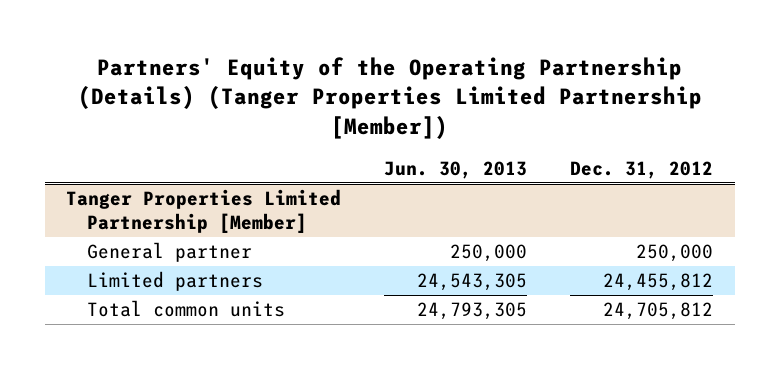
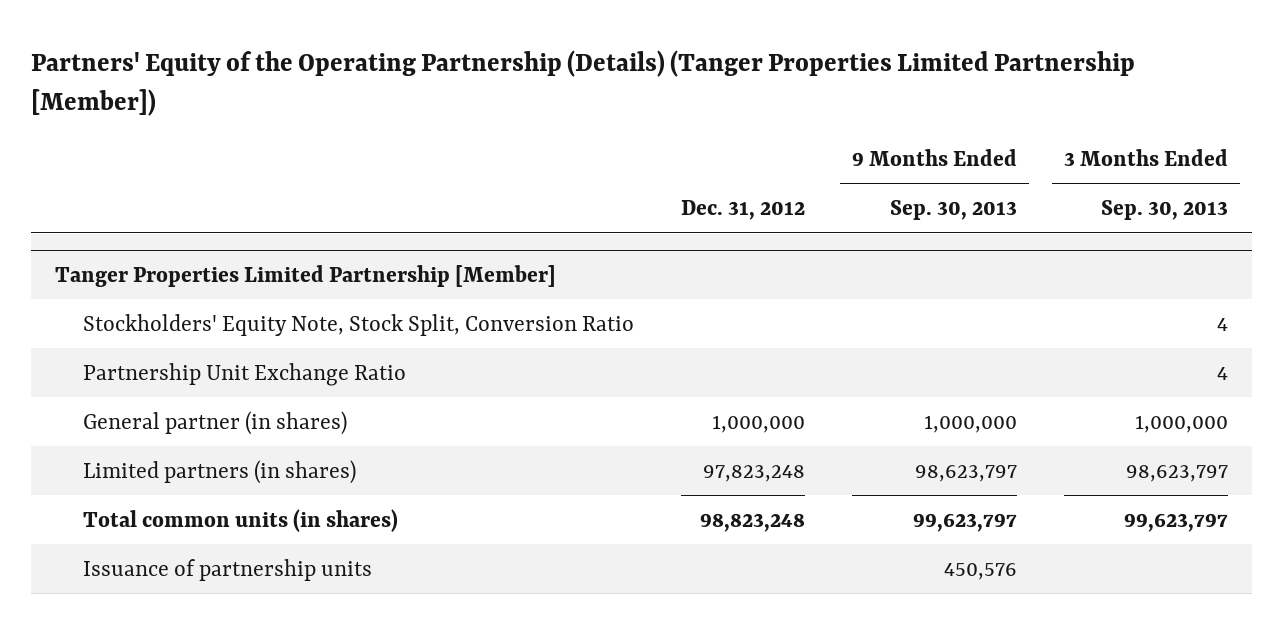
- | Jun. 30, 2013 | Dec. 31, 2012
+ | Dec. 31, 2012 | 9 Months Ended Sep. 30, 2013 | 3 Months Ended Sep. 30, 2013
@ Tanger Properties Limited Partnership [Member]
- General partner | 250,000 | 250,000
- Limited partners | 24,543,305 | 24,455,812
- Total common units | 24,793,305 | 24,705,812
+ Stockholders' Equity Note, Stock Split, Conversion Ratio | | | 4
+ Partnership Unit Exchange Ratio | | | 4
+ General partner (in shares) | 1,000,000 | 1,000,000 | 1,000,000
+ Limited partners (in shares) | 97,823,248 | 98,623,797 | 98,623,797
+ Total common units (in shares) | 98,823,248 | 99,623,797 | 99,623,797
+ Issuance of partnership units | | 450,576 |

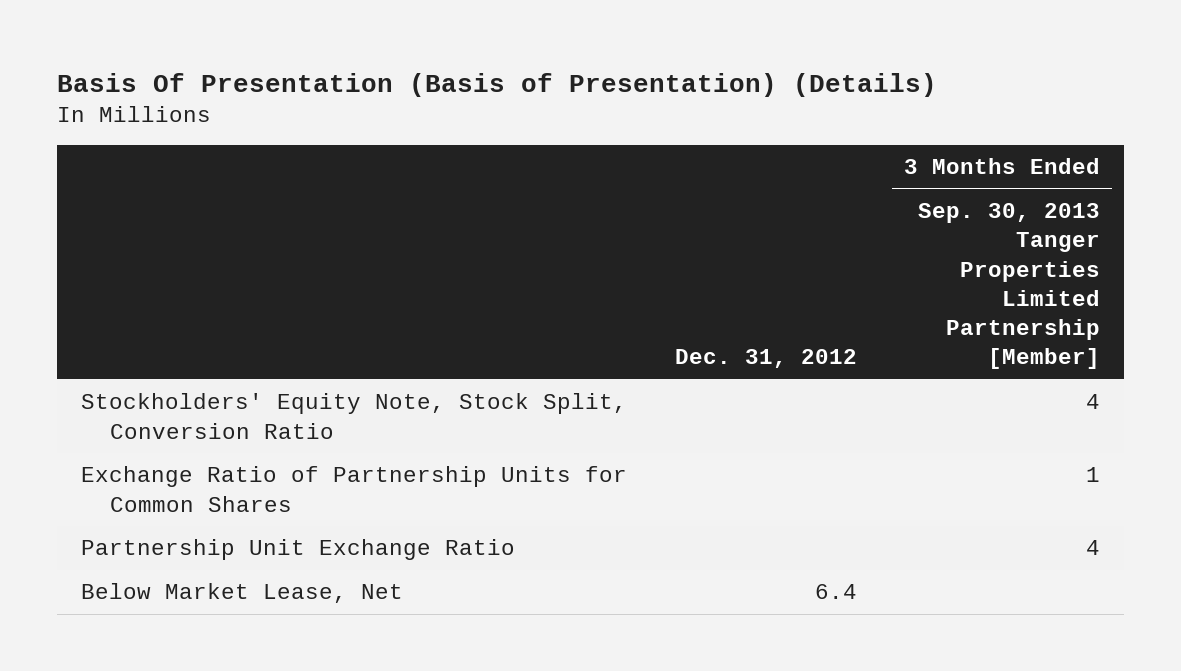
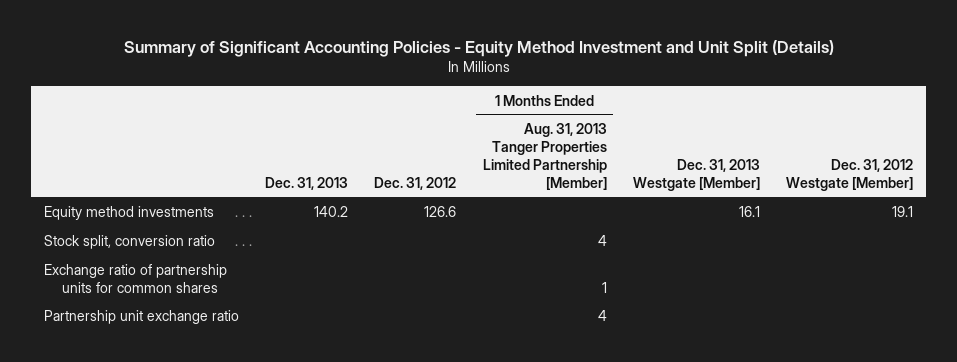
- Basis Of Presentation (Basis of Presentation) (Details)
+ Summary of Significant Accounting Policies - Equity Method Investment and Unit Split (Details)
- | Dec. 31, 2012 | 3 Months Ended Sep. 30, 2013 Tanger Properties Limited Partnership [Member]
+ | Dec. 31, 2013 | Dec. 31, 2012 | 1 Months Ended Aug. 31, 2013 Tanger Properties Limited Partnership [Member] | Dec. 31, 2013 Westgate [Member] | Dec. 31, 2012 Westgate [Member]
- Stockholders' Equity Note, Stock Split, Conversion Ratio | | 4
- Exchange Ratio of Partnership Units for Common Shares | | 1
- Partnership Unit Exchange Ratio | | 4
- Below Market Lease, Net | 6.4 |
+ Equity method investments | 140.2 | 126.6 | | 16.1 | 19.1
+ Stock split, conversion ratio | | | 4 | |
+ Exchange ratio of partnership units for common shares | | | 1 | |
+ Partnership unit exchange ratio | | | 4 | |

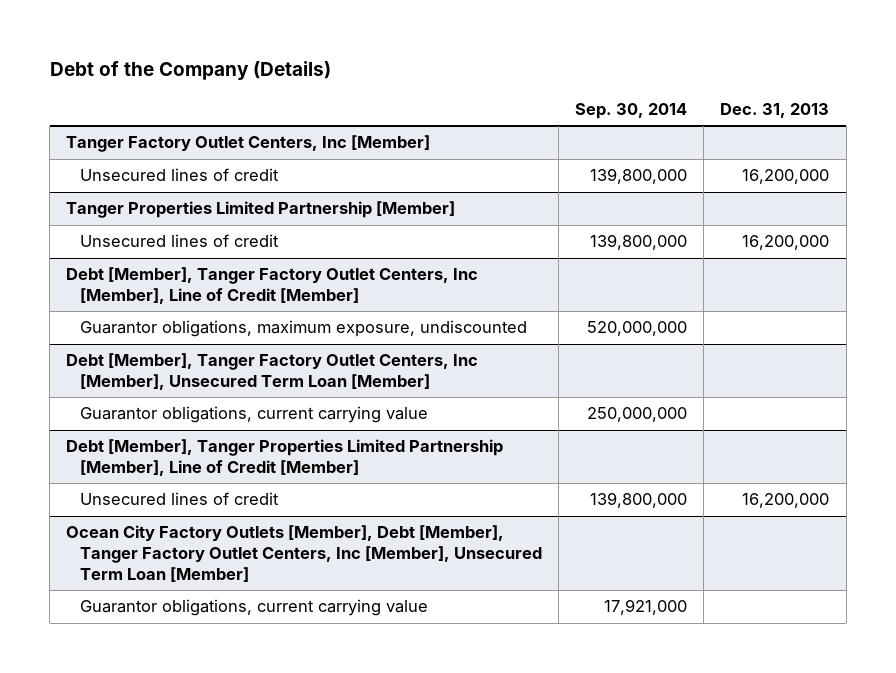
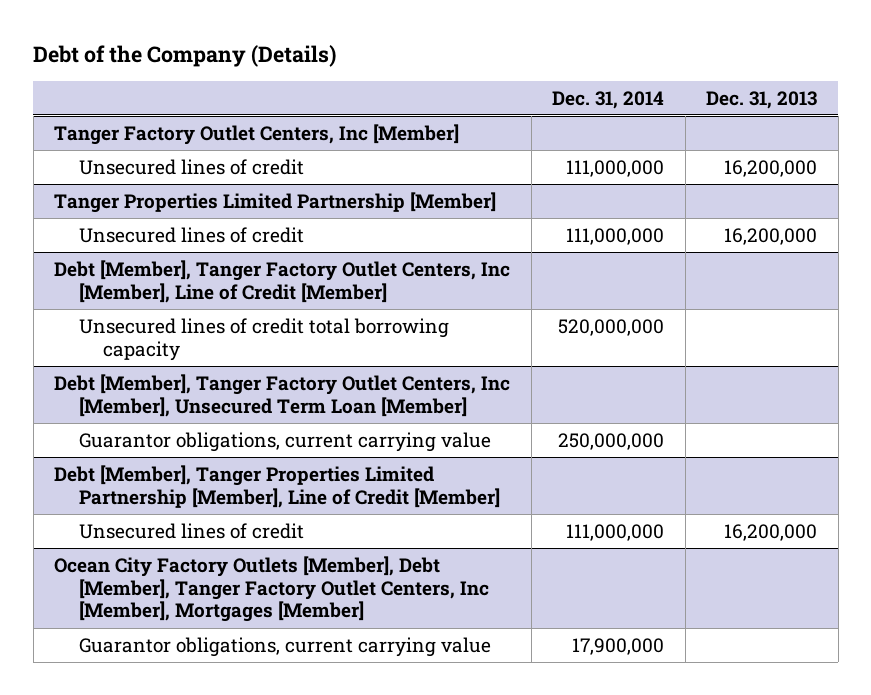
- | Sep. 30, 2014 | Dec. 31, 2013
+ | Dec. 31, 2014 | Dec. 31, 2013
@ Debt [Member], Tanger Factory Outlet Centers, Inc [Member], Line of Credit [Member]
- Guarantor obligations, maximum exposure, undiscounted | 520,000,000 |
+ Unsecured lines of credit total borrowing capacity | 520,000,000 |
- Ocean City Factory Outlets [Member], Debt [Member], Tanger Factory Outlet Centers, Inc [Member], Unsecured Term Loan [Member]
+ Ocean City Factory Outlets [Member], Debt [Member], Tanger Factory Outlet Centers, Inc [Member], Mortgages [Member]

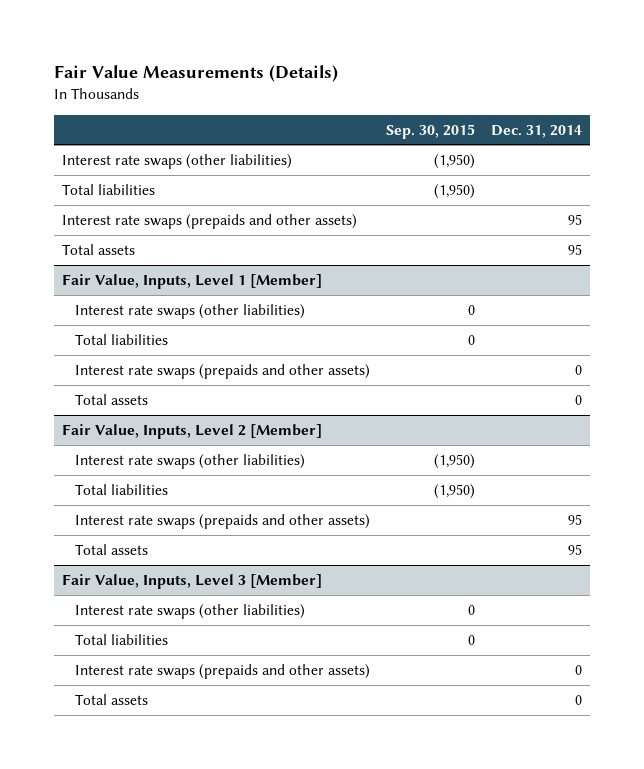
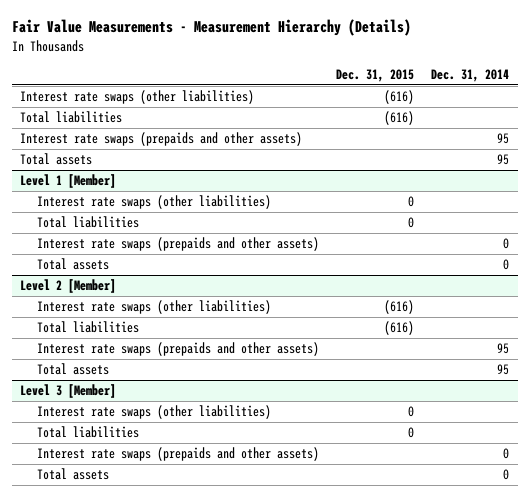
- Fair Value Measurements (Details)
+ Fair Value Measurements - Measurement Hierarchy (Details)
- | Sep. 30, 2015 | Dec. 31, 2014
+ | Dec. 31, 2015 | Dec. 31, 2014
- Fair Value, Inputs, Level 1 [Member]
+ Level 1 [Member]
- Fair Value, Inputs, Level 2 [Member]
+ Level 2 [Member]
- Fair Value, Inputs, Level 3 [Member]
+ Level 3 [Member]

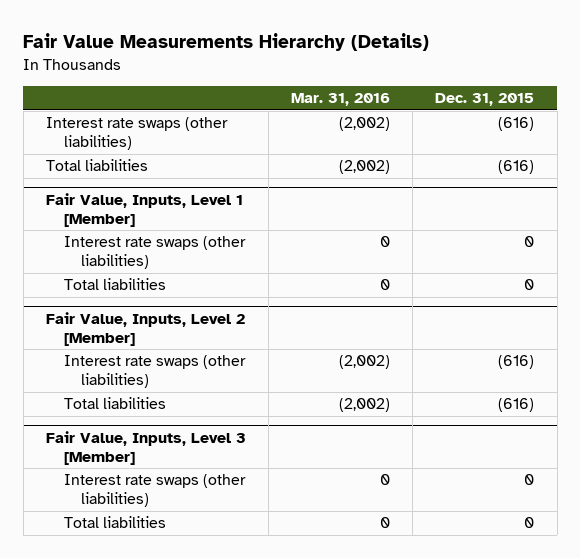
- Fair Value Measurements - Measurement Hierarchy (Details)
+ Fair Value Measurements Hierarchy (Details)
- | Dec. 31, 2015 | Dec. 31, 2014
+ | Mar. 31, 2016 | Dec. 31, 2015
- Interest rate swaps (prepaids and other assets) | | 95
- Total assets | | 95
- Level 1 [Member]
+ Fair Value, Inputs, Level 1 [Member]
- Interest rate swaps (prepaids and other assets) | | 0
- Total assets | | 0
- Level 2 [Member]
+ Fair Value, Inputs, Level 2 [Member]
- Interest rate swaps (prepaids and other assets) | | 95
- Total assets | | 95
- Level 3 [Member]
+ Fair Value, Inputs, Level 3 [Member]
- Interest rate swaps (prepaids and other assets) | | 0
- Total assets | | 0

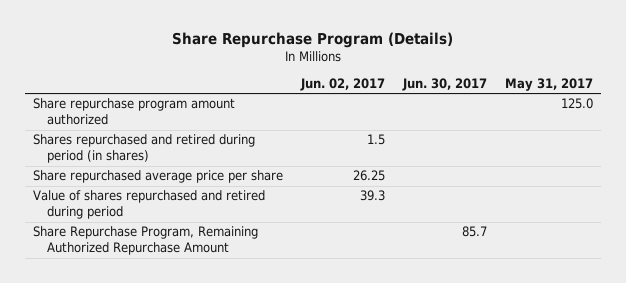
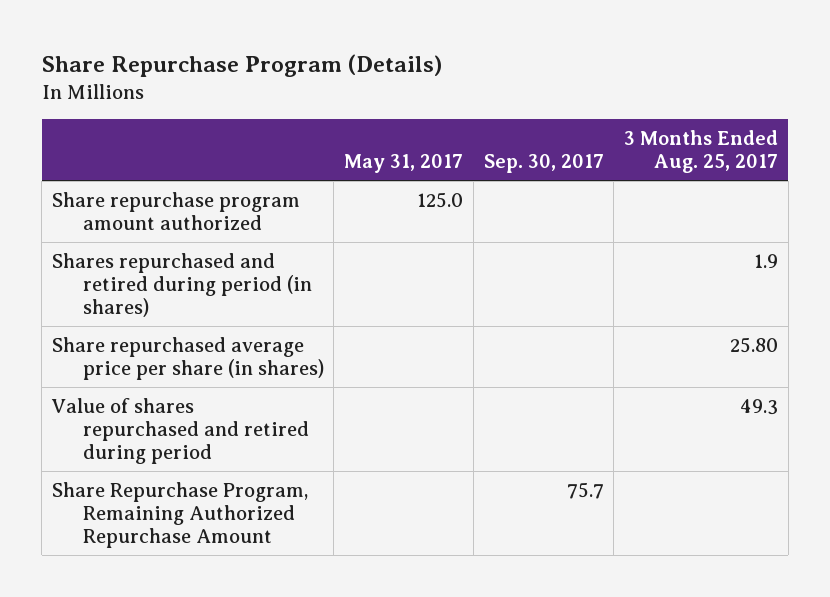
- | Jun. 02, 2017 | Jun. 30, 2017 | May 31, 2017
+ | May 31, 2017 | Sep. 30, 2017 | 3 Months Ended Aug. 25, 2017
- Share repurchased average price per share | 26.25 | |
+ Share repurchased average price per share (in shares) | | | 25.80

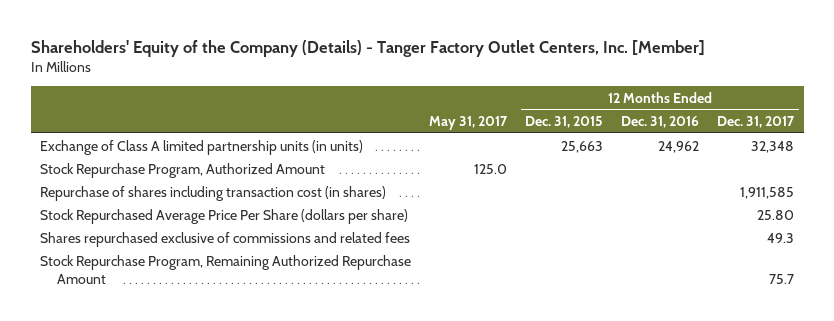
- Share Repurchase Program (Details)
+ Shareholders' Equity of the Company (Details) - Tanger Factory Outlet Centers, Inc. [Member]
- | May 31, 2017 | Sep. 30, 2017 | 3 Months Ended Aug. 25, 2017
+ | May 31, 2017 | 12 Months Ended Dec. 31, 2015 | 12 Months Ended Dec. 31, 2016 | 12 Months Ended Dec. 31, 2017
- Share repurchase program amount authorized | 125.0 | |
- Shares repurchased and retired during period (in shares) | | | 1.9
- Share repurchased average price per share (in shares) | | | 25.80
- Value of shares repurchased and retired during period | | | 49.3
- Share Repurchase Program, Remaining Authorized Repurchase Amount | | 75.7 |
+ Exchange of Class A limited partnership units (in units) | | 25,663 | 24,962 | 32,348
+ Stock Repurchase Program, Authorized Amount | 125.0 | | |
+ Repurchase of shares including transaction cost (in shares) | | | | 1,911,585
+ Stock Repurchased Average Price Per Share (dollars per share) | | | | 25.80
+ Shares repurchased exclusive of commissions and related fees | | | | 49.3
+ Stock Repurchase Program, Remaining Authorized Repurchase Amount | | | | 75.7

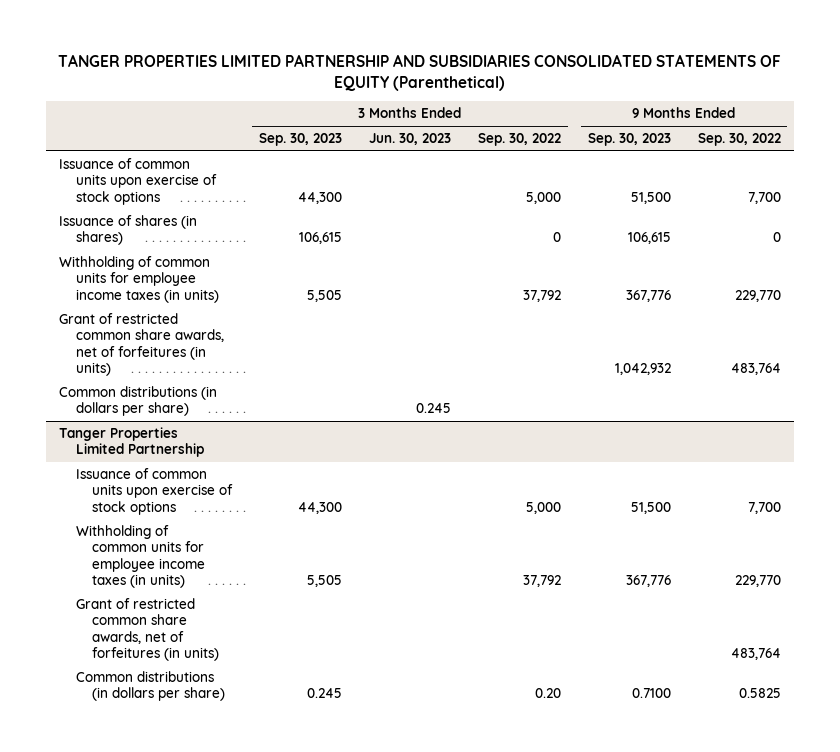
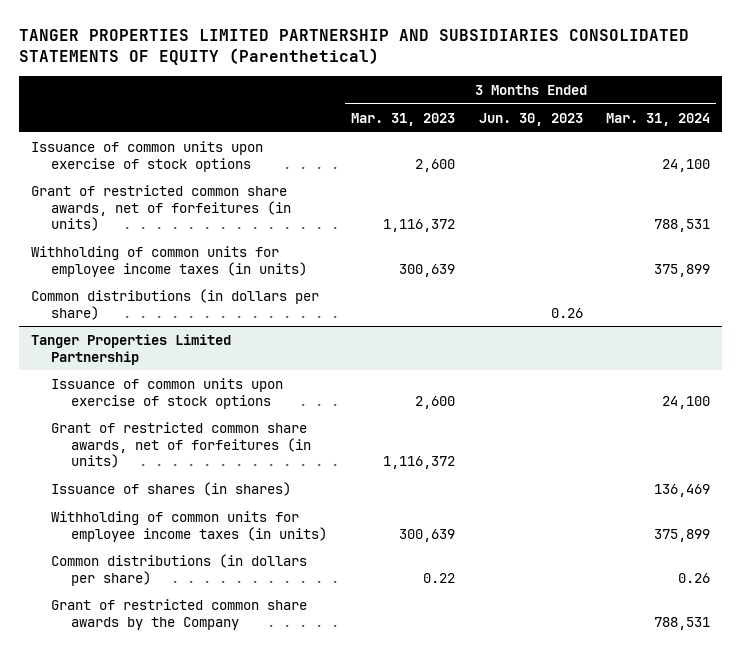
- | 3 Months Ended Sep. 30, 2023 | 3 Months Ended Jun. 30, 2023 | 3 Months Ended Sep. 30, 2022 | 9 Months Ended Sep. 30, 2023 | 9 Months Ended Sep. 30, 2022
+ | 3 Months Ended Mar. 31, 2023 | 3 Months Ended Jun. 30, 2023 | 3 Months Ended Mar. 31, 2024
- Issuance of shares (in shares) | 106,615 | | 0 | 106,615 | 0
- Common distributions (in dollars per share) | | 0.245 | | |
moved down: Withholding of common units for employee income taxes (in units) | 300,639 | | 375,899
+ Common distributions (in dollars per share) | | 0.26 |
@ Tanger Properties Limited Partnership
+ Issuance of shares (in shares) | | | 136,469
moved down: Withholding of common units for employee income taxes (in units) | 300,639 | | 375,899
+ Grant of restricted common share awards by the Company | | | 788,531

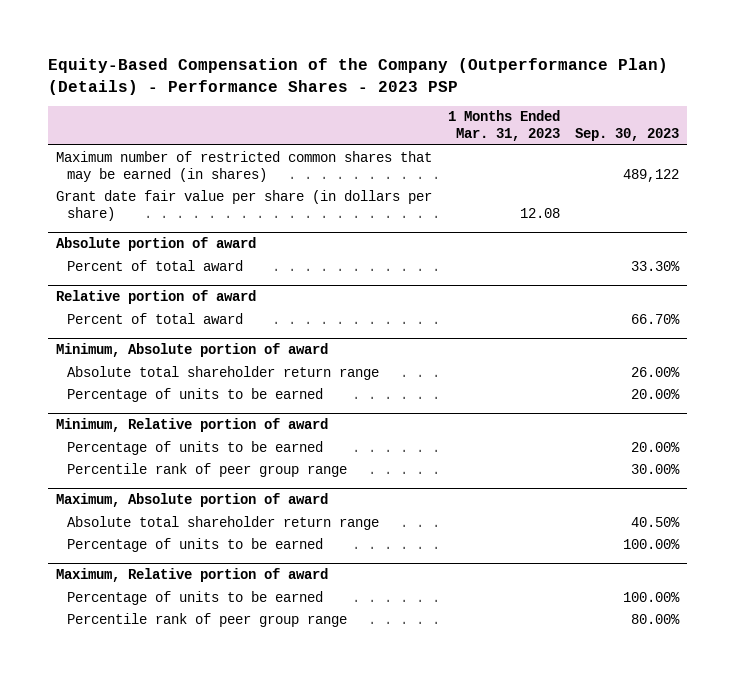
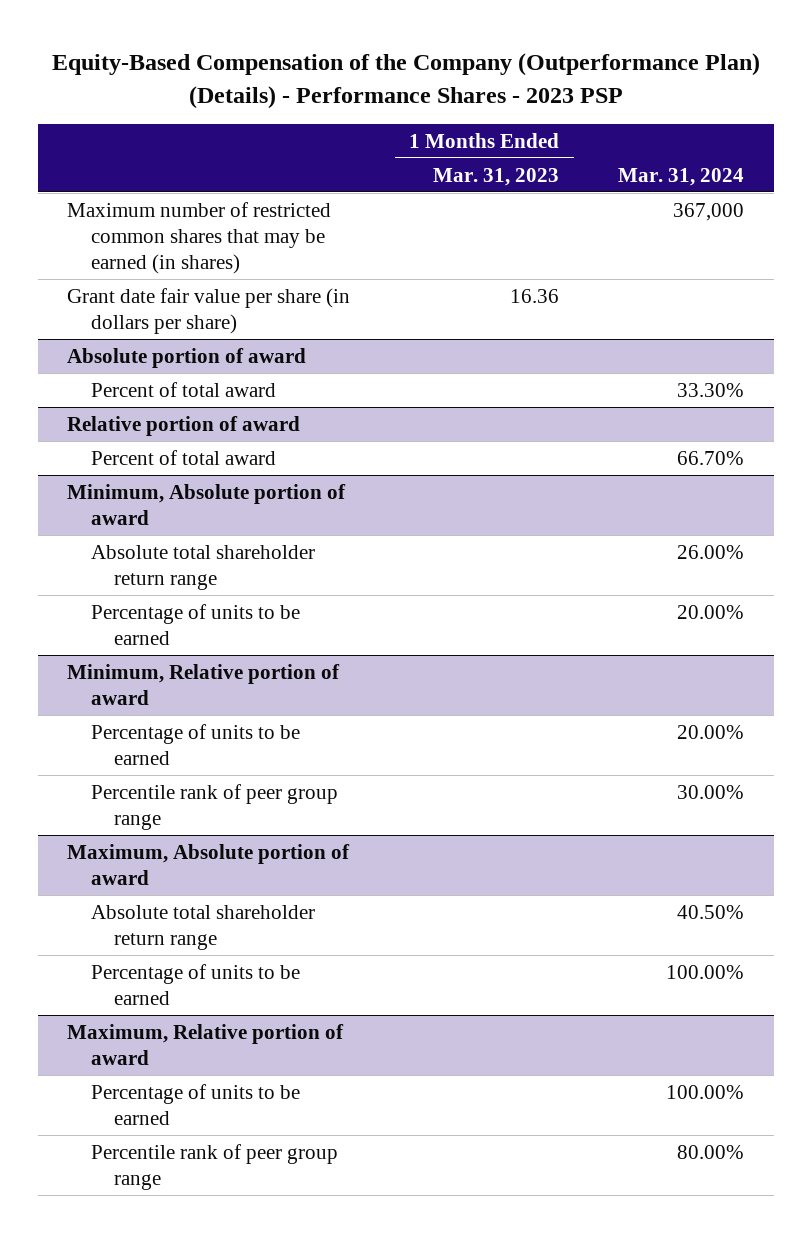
- | 1 Months Ended Mar. 31, 2023 | Sep. 30, 2023
+ | 1 Months Ended Mar. 31, 2023 | Mar. 31, 2024
- Grant date fair value per share (in dollars per share) | 12.08 |
+ Grant date fair value per share (in dollars per share) | 16.36 |

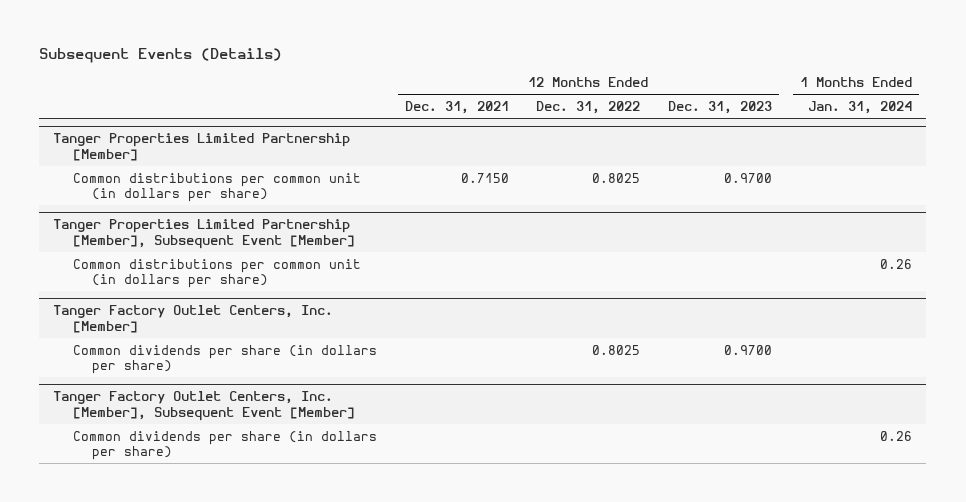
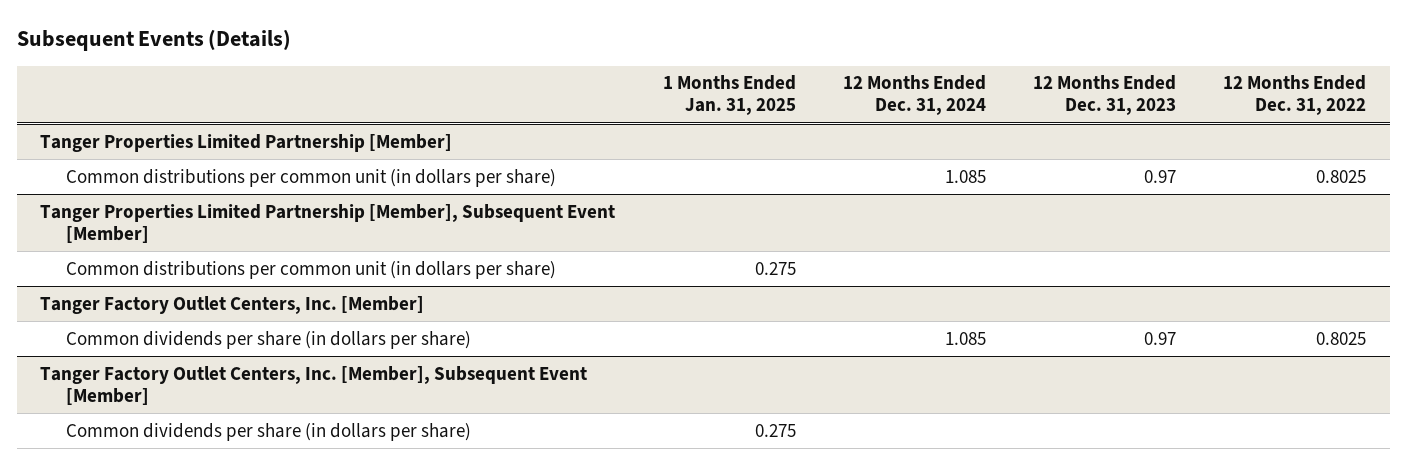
- | 12 Months Ended Dec. 31, 2021 | 12 Months Ended Dec. 31, 2022 | 12 Months Ended Dec. 31, 2023 | 1 Months Ended Jan. 31, 2024
+ | 1 Months Ended Jan. 31, 2025 | 12 Months Ended Dec. 31, 2024 | 12 Months Ended Dec. 31, 2023 | 12 Months Ended Dec. 31, 2022
@ Tanger Properties Limited Partnership [Member]
- Common distributions per common unit (in dollars per share) | 0.7150 | 0.8025 | 0.9700 |
+ Common distributions per common unit (in dollars per share) | | 1.085 | 0.97 | 0.8025
@ Tanger Factory Outlet Centers, Inc. [Member]
- Common dividends per share (in dollars per share) | | 0.8025 | 0.9700 |
+ Common dividends per share (in dollars per share) | | 1.085 | 0.97 | 0.8025

